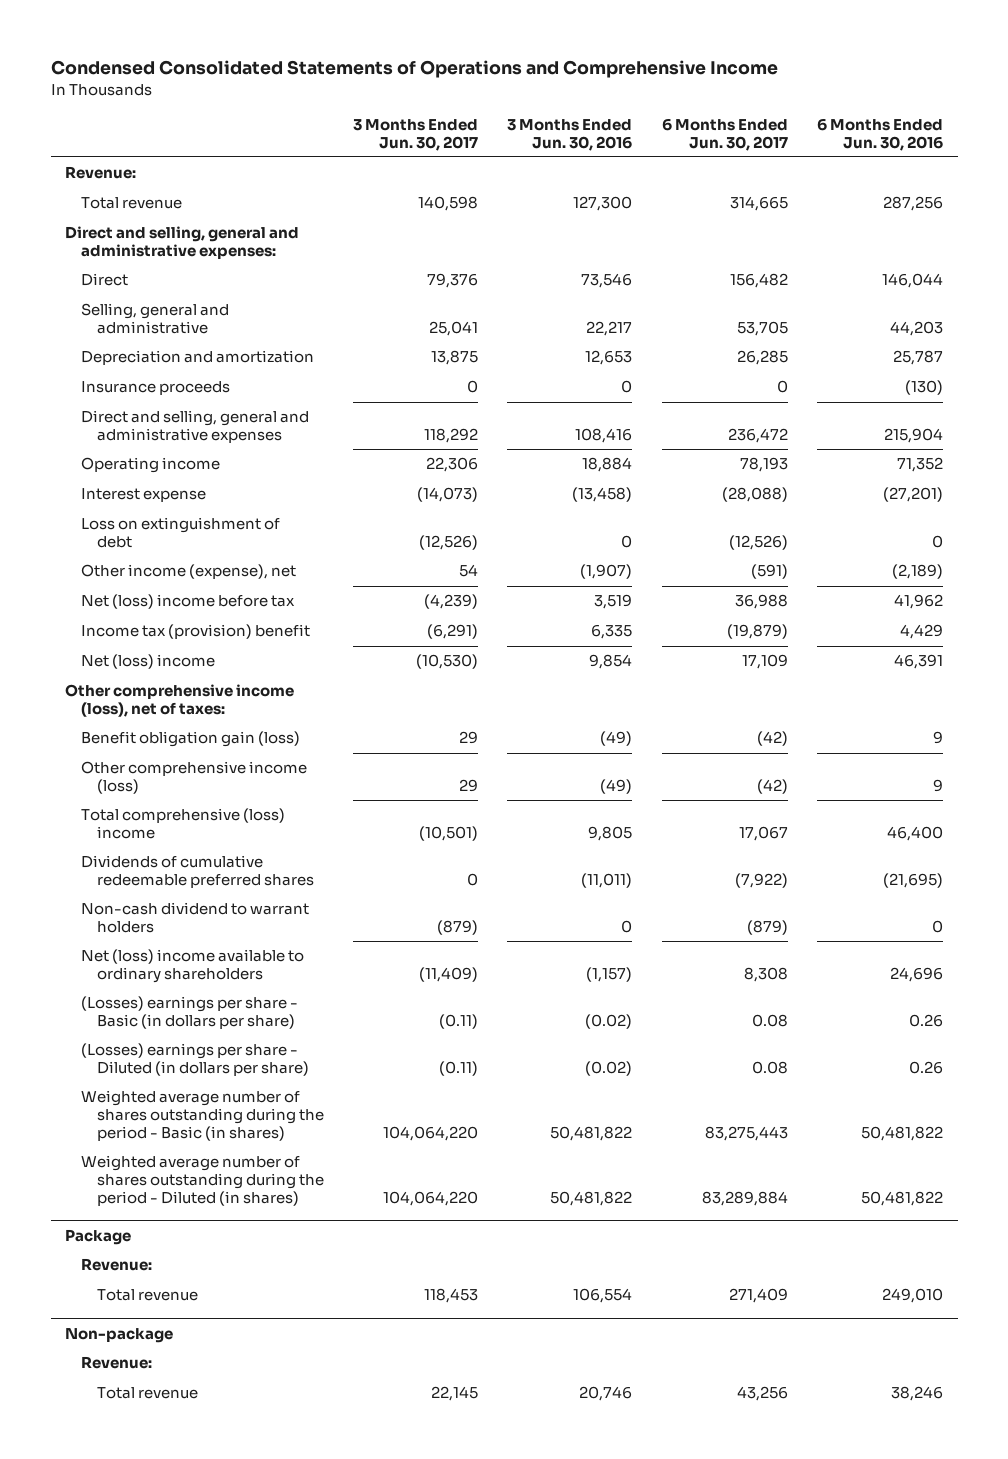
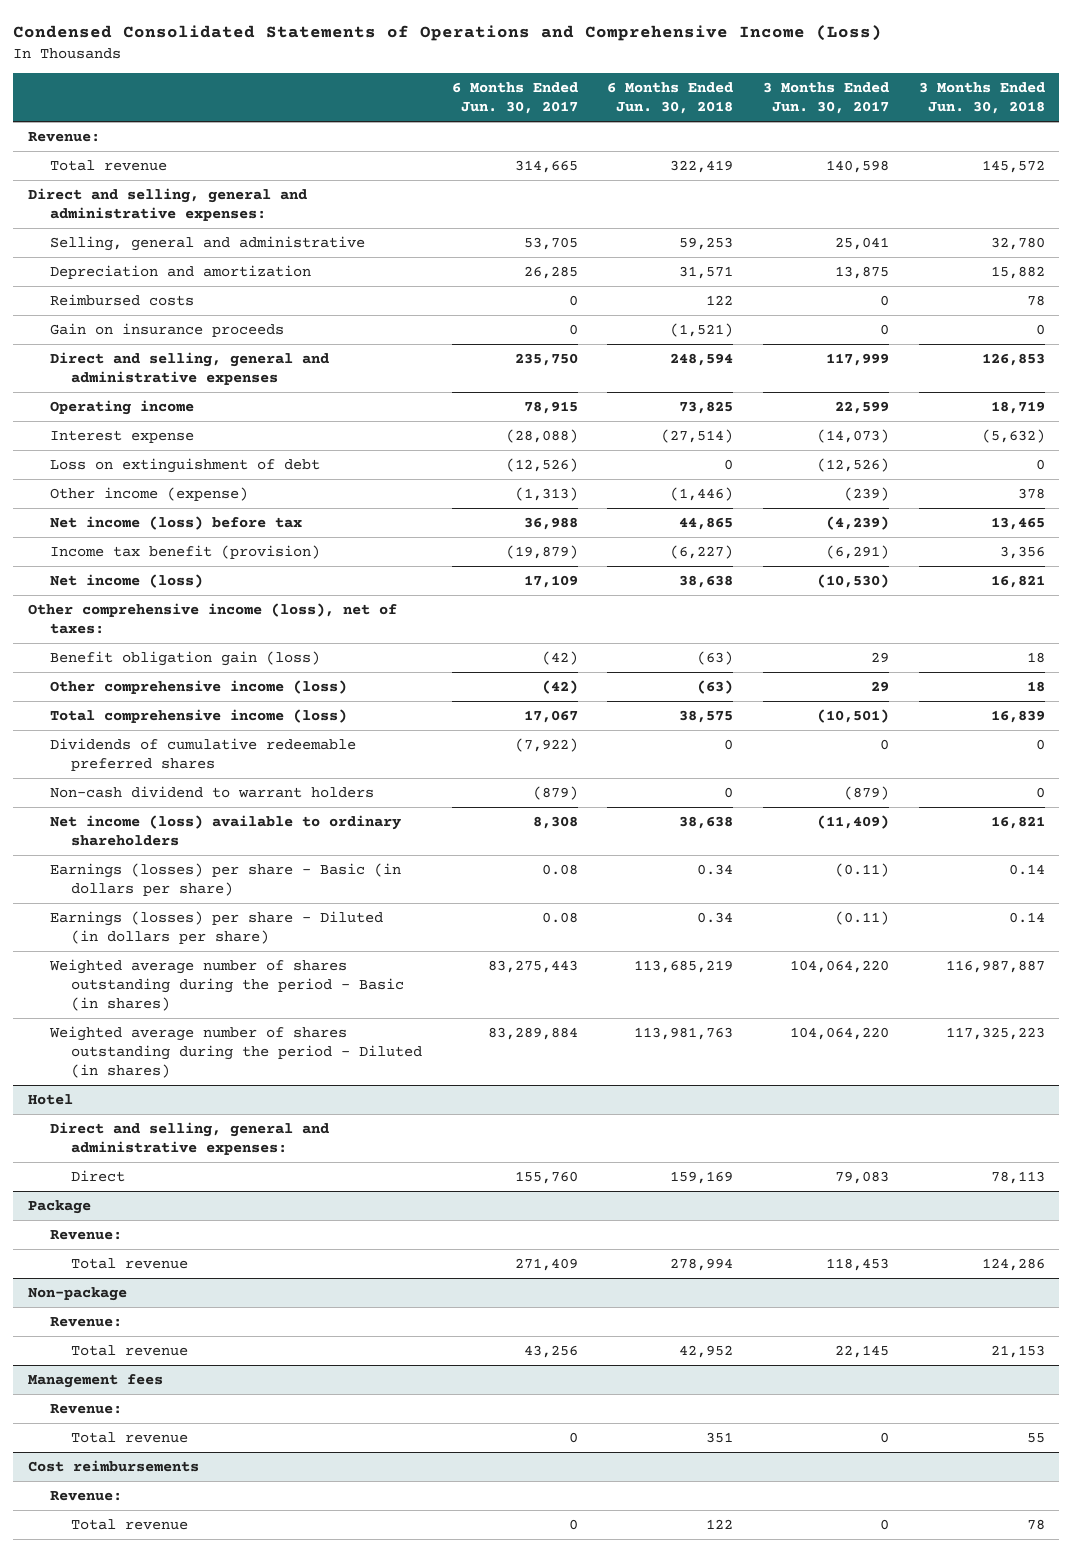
- Condensed Consolidated Statements of Operations and Comprehensive Income
+ Condensed Consolidated Statements of Operations and Comprehensive Income (Loss)
- | 3 Months Ended Jun. 30, 2017 | 3 Months Ended Jun. 30, 2016 | 6 Months Ended Jun. 30, 2017 | 6 Months Ended Jun. 30, 2016
+ | 6 Months Ended Jun. 30, 2017 | 6 Months Ended Jun. 30, 2018 | 3 Months Ended Jun. 30, 2017 | 3 Months Ended Jun. 30, 2018
- Direct | 79,376 | 73,546 | 156,482 | 146,044
- Insurance proceeds | 0 | 0 | 0 | (130)
- Direct and selling, general and administrative expenses | 118,292 | 108,416 | 236,472 | 215,904
- Operating income | 22,306 | 18,884 | 78,193 | 71,352
+ Reimbursed costs | 0 | 122 | 0 | 78
+ Gain on insurance proceeds | 0 | (1,521) | 0 | 0
+ Direct and selling, general and administrative expenses | 235,750 | 248,594 | 117,999 | 126,853
+ Operating income | 78,915 | 73,825 | 22,599 | 18,719
- Other income (expense), net | 54 | (1,907) | (591) | (2,189)
- Net (loss) income before tax | (4,239) | 3,519 | 36,988 | 41,962
- Income tax (provision) benefit | (6,291) | 6,335 | (19,879) | 4,429
- Net (loss) income | (10,530) | 9,854 | 17,109 | 46,391
+ Other income (expense) | (1,313) | (1,446) | (239) | 378
+ Net income (loss) before tax | 36,988 | 44,865 | (4,239) | 13,465
+ Income tax benefit (provision) | (19,879) | (6,227) | (6,291) | 3,356
+ Net income (loss) | 17,109 | 38,638 | (10,530) | 16,821
- Total comprehensive (loss) income | (10,501) | 9,805 | 17,067 | 46,400
+ Total comprehensive income (loss) | 17,067 | 38,575 | (10,501) | 16,839
- Net (loss) income available to ordinary shareholders | (11,409) | (1,157) | 8,308 | 24,696
- (Losses) earnings per share - Basic (in dollars per share) | (0.11) | (0.02) | 0.08 | 0.26
- (Losses) earnings per share - Diluted (in dollars per share) | (0.11) | (0.02) | 0.08 | 0.26
+ Net income (loss) available to ordinary shareholders | 8,308 | 38,638 | (11,409) | 16,821
+ Earnings (losses) per share - Basic (in dollars per share) | 0.08 | 0.34 | (0.11) | 0.14
+ Earnings (losses) per share - Diluted (in dollars per share) | 0.08 | 0.34 | (0.11) | 0.14
+ Hotel
+ Direct and selling, general and administrative expenses:
+ Direct | 155,760 | 159,169 | 79,083 | 78,113
+ Management fees
+ Revenue:
+ Total revenue | 0 | 351 | 0 | 55
+ Cost reimbursements
+ Revenue:
+ Total revenue | 0 | 122 | 0 | 78

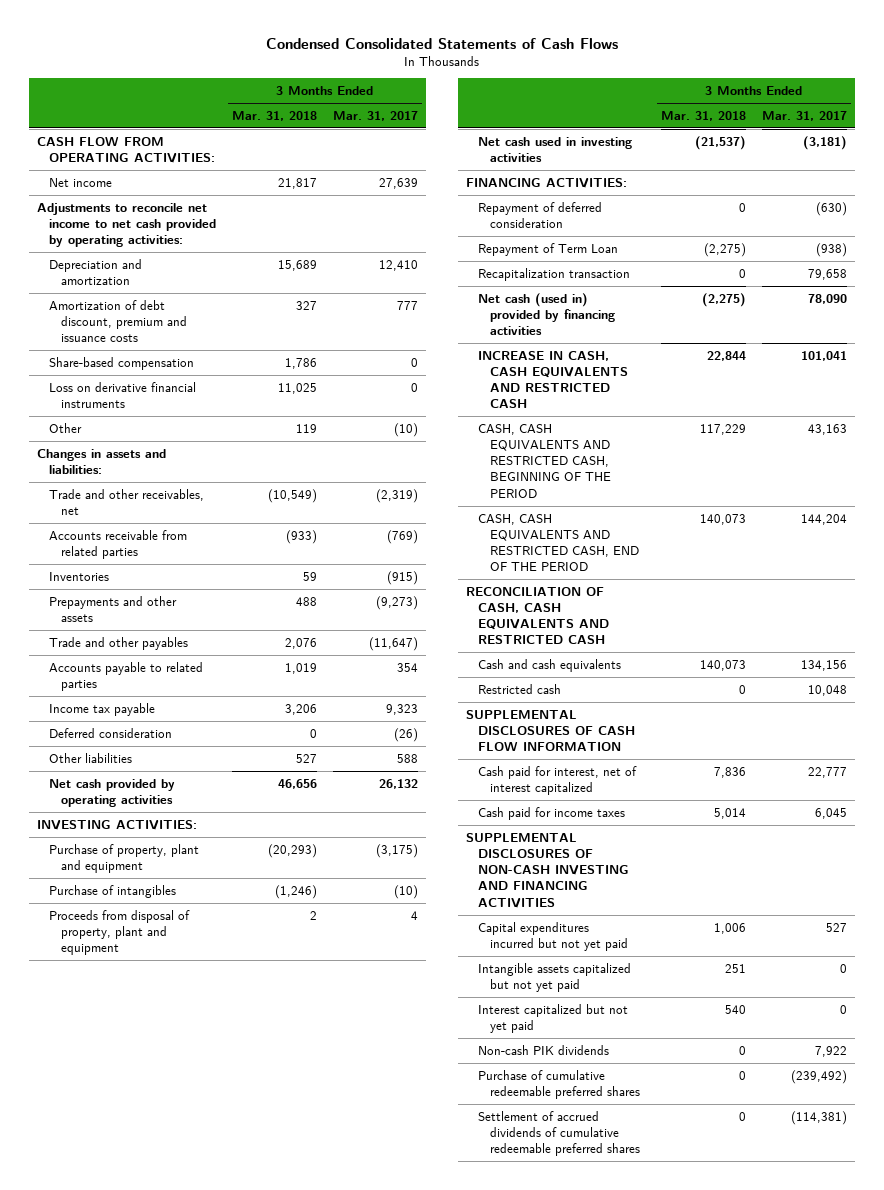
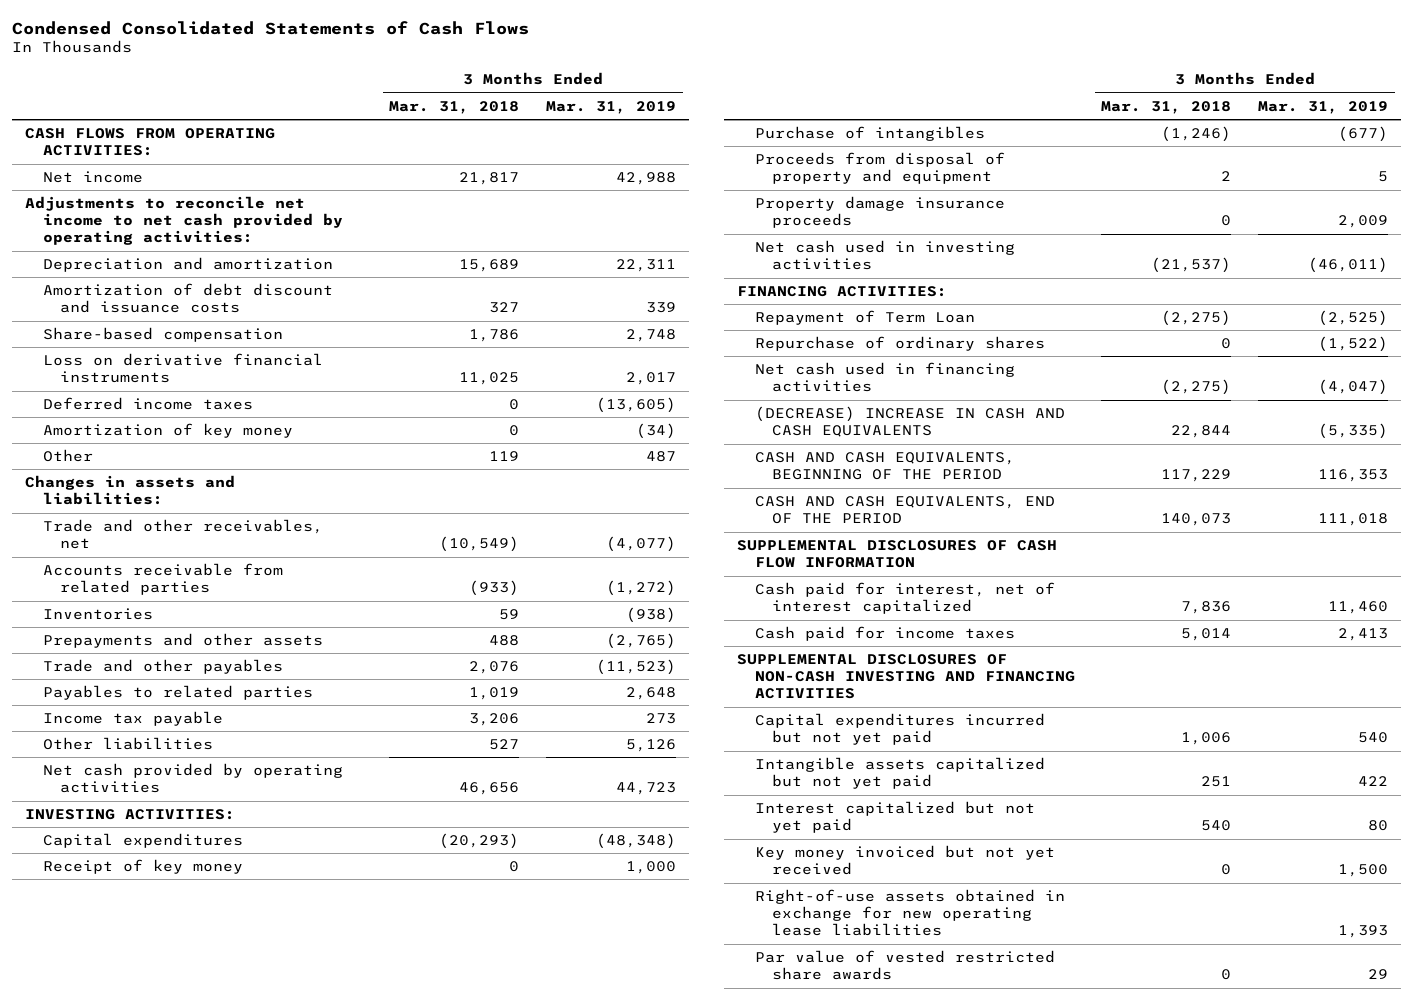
- | 3 Months Ended Mar. 31, 2018 | 3 Months Ended Mar. 31, 2017
+ | 3 Months Ended Mar. 31, 2018 | 3 Months Ended Mar. 31, 2019
- CASH FLOW FROM OPERATING ACTIVITIES:
+ CASH FLOWS FROM OPERATING ACTIVITIES:
- Amortization of debt discount, premium and issuance costs | 327 | 777
+ Amortization of debt discount and issuance costs | 327 | 339
+ Deferred income taxes | 0 | (13,605)
+ Amortization of key money | 0 | (34)
- Accounts payable to related parties | 1,019 | 354
+ Payables to related parties | 1,019 | 2,648
- Deferred consideration | 0 | (26)
- Purchase of property, plant and equipment | (20,293) | (3,175)
+ Capital expenditures | (20,293) | (48,348)
+ Receipt of key money | 0 | 1,000
- Proceeds from disposal of property, plant and equipment | 2 | 4
+ Proceeds from disposal of property and equipment | 2 | 5
+ Property damage insurance proceeds | 0 | 2,009
- Repayment of deferred consideration | 0 | (630)
- Recapitalization transaction | 0 | 79,658
- Net cash (used in) provided by financing activities | (2,275) | 78,090
- INCREASE IN CASH, CASH EQUIVALENTS AND RESTRICTED CASH | 22,844 | 101,041
- CASH, CASH EQUIVALENTS AND RESTRICTED CASH, BEGINNING OF THE PERIOD | 117,229 | 43,163
- CASH, CASH EQUIVALENTS AND RESTRICTED CASH, END OF THE PERIOD | 140,073 | 144,204
- RECONCILIATION OF CASH, CASH EQUIVALENTS AND RESTRICTED CASH
- Cash and cash equivalents | 140,073 | 134,156
- Restricted cash | 0 | 10,048
+ Repurchase of ordinary shares | 0 | (1,522)
+ Net cash used in financing activities | (2,275) | (4,047)
+ (DECREASE) INCREASE IN CASH AND CASH EQUIVALENTS | 22,844 | (5,335)
+ CASH AND CASH EQUIVALENTS, BEGINNING OF THE PERIOD | 117,229 | 116,353
+ CASH AND CASH EQUIVALENTS, END OF THE PERIOD | 140,073 | 111,018
- Non-cash PIK dividends | 0 | 7,922
- Purchase of cumulative redeemable preferred shares | 0 | (239,492)
- Settlement of accrued dividends of cumulative redeemable preferred shares | 0 | (114,381)
+ Key money invoiced but not yet received | 0 | 1,500
+ Right-of-use assets obtained in exchange for new operating lease liabilities | | 1,393
+ Par value of vested restricted share awards | 0 | 29

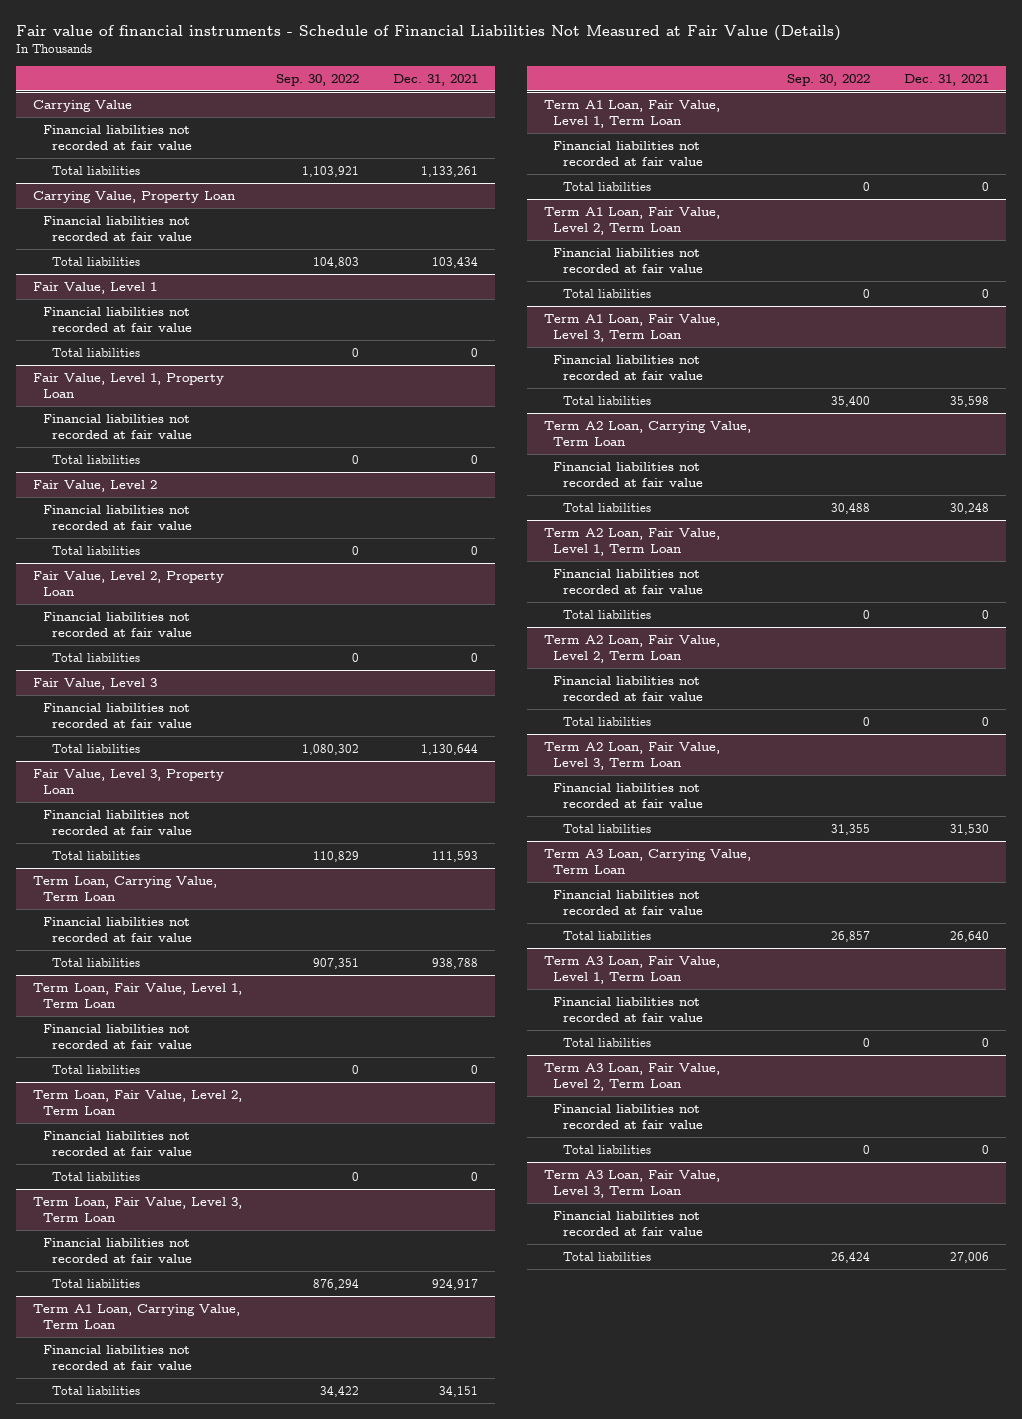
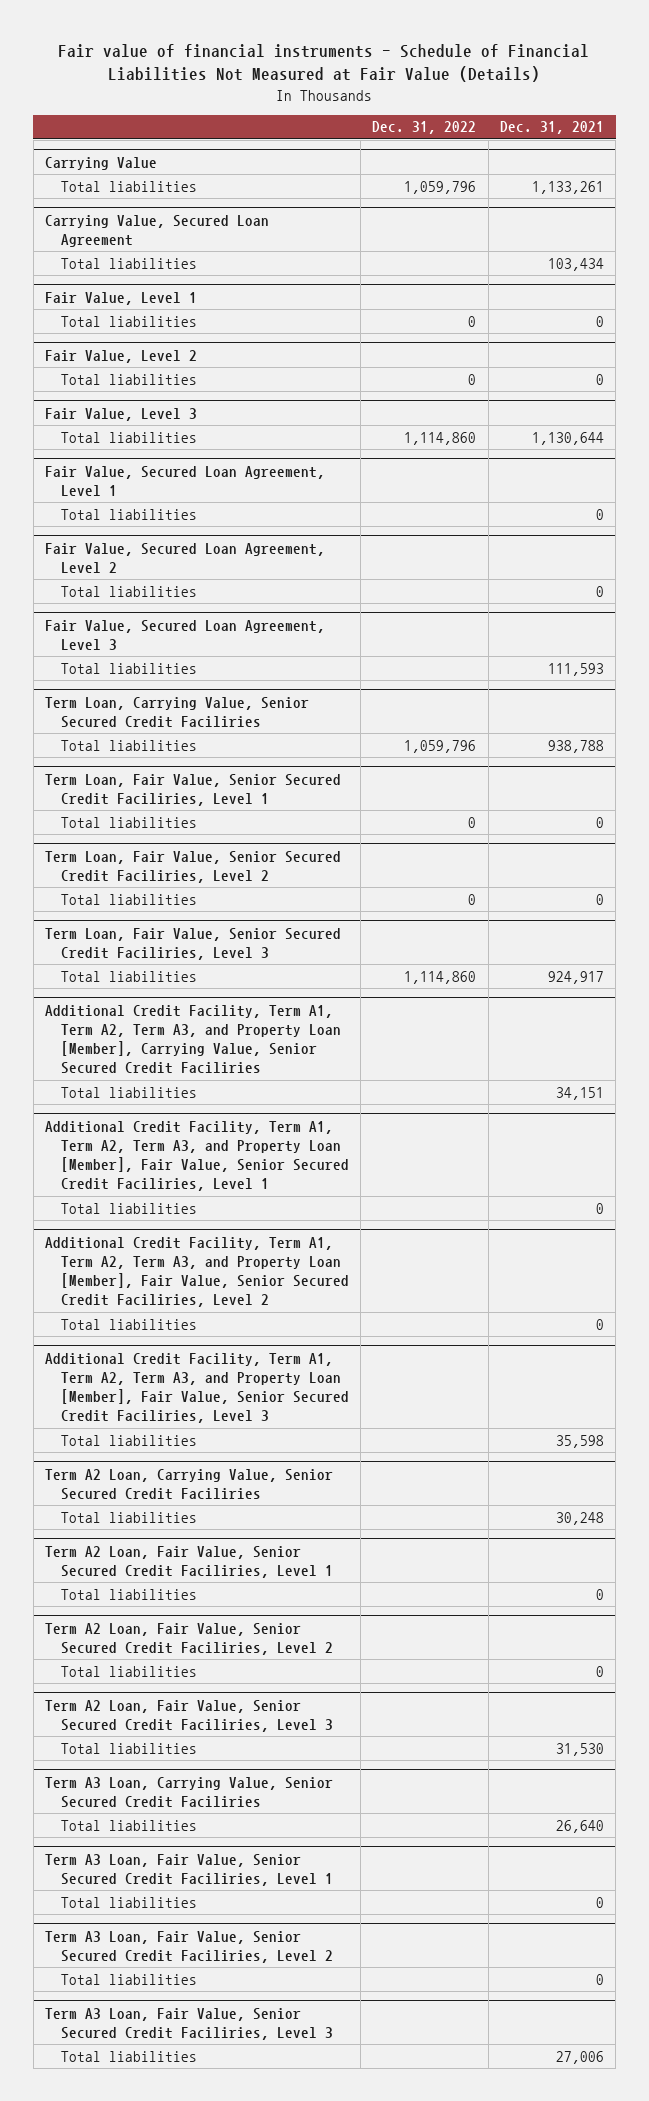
- | Sep. 30, 2022 | Dec. 31, 2021
+ | Dec. 31, 2022 | Dec. 31, 2021
@ Carrying Value
- Financial liabilities not recorded at fair value
- Carrying Value, Property Loan
- Financial liabilities not recorded at fair value
+ Carrying Value, Secured Loan Agreement
@ Fair Value, Level 1
- Financial liabilities not recorded at fair value
- Fair Value, Level 1, Property Loan
- Financial liabilities not recorded at fair value
- Total liabilities | 0 | 0
@ Fair Value, Level 2
- Financial liabilities not recorded at fair value
- Fair Value, Level 2, Property Loan
- Financial liabilities not recorded at fair value
- Total liabilities | 0 | 0
@ Fair Value, Level 3
- Financial liabilities not recorded at fair value
- Fair Value, Level 3, Property Loan
- Financial liabilities not recorded at fair value
+ Fair Value, Secured Loan Agreement, Level 1
+ Total liabilities | | 0
+ Fair Value, Secured Loan Agreement, Level 2
+ Total liabilities | | 0
+ Fair Value, Secured Loan Agreement, Level 3
- Term Loan, Carrying Value, Term Loan
- Financial liabilities not recorded at fair value
+ Term Loan, Carrying Value, Senior Secured Credit Faciliries
- Term Loan, Fair Value, Level 1, Term Loan
- Financial liabilities not recorded at fair value
+ Term Loan, Fair Value, Senior Secured Credit Faciliries, Level 1
- Term Loan, Fair Value, Level 2, Term Loan
- Financial liabilities not recorded at fair value
+ Term Loan, Fair Value, Senior Secured Credit Faciliries, Level 2
- Term Loan, Fair Value, Level 3, Term Loan
- Financial liabilities not recorded at fair value
+ Term Loan, Fair Value, Senior Secured Credit Faciliries, Level 3
- Term A1 Loan, Carrying Value, Term Loan
- Financial liabilities not recorded at fair value
+ Additional Credit Facility, Term A1, Term A2, Term A3, and Property Loan [Member], Carrying Value, Senior Secured Credit Faciliries
- Term A1 Loan, Fair Value, Level 1, Term Loan
- Financial liabilities not recorded at fair value
+ Additional Credit Facility, Term A1, Term A2, Term A3, and Property Loan [Member], Fair Value, Senior Secured Credit Faciliries, Level 1
- Term A1 Loan, Fair Value, Level 2, Term Loan
- Financial liabilities not recorded at fair value
+ Additional Credit Facility, Term A1, Term A2, Term A3, and Property Loan [Member], Fair Value, Senior Secured Credit Faciliries, Level 2
- Term A1 Loan, Fair Value, Level 3, Term Loan
- Financial liabilities not recorded at fair value
+ Additional Credit Facility, Term A1, Term A2, Term A3, and Property Loan [Member], Fair Value, Senior Secured Credit Faciliries, Level 3
- Term A2 Loan, Carrying Value, Term Loan
- Financial liabilities not recorded at fair value
+ Term A2 Loan, Carrying Value, Senior Secured Credit Faciliries
- Term A2 Loan, Fair Value, Level 1, Term Loan
- Financial liabilities not recorded at fair value
+ Term A2 Loan, Fair Value, Senior Secured Credit Faciliries, Level 1
- Term A2 Loan, Fair Value, Level 2, Term Loan
- Financial liabilities not recorded at fair value
+ Term A2 Loan, Fair Value, Senior Secured Credit Faciliries, Level 2
- Term A2 Loan, Fair Value, Level 3, Term Loan
- Financial liabilities not recorded at fair value
+ Term A2 Loan, Fair Value, Senior Secured Credit Faciliries, Level 3
- Term A3 Loan, Carrying Value, Term Loan
- Financial liabilities not recorded at fair value
+ Term A3 Loan, Carrying Value, Senior Secured Credit Faciliries
- Term A3 Loan, Fair Value, Level 1, Term Loan
- Financial liabilities not recorded at fair value
+ Term A3 Loan, Fair Value, Senior Secured Credit Faciliries, Level 1
- Term A3 Loan, Fair Value, Level 2, Term Loan
- Financial liabilities not recorded at fair value
+ Term A3 Loan, Fair Value, Senior Secured Credit Faciliries, Level 2
- Term A3 Loan, Fair Value, Level 3, Term Loan
- Financial liabilities not recorded at fair value
+ Term A3 Loan, Fair Value, Senior Secured Credit Faciliries, Level 3

